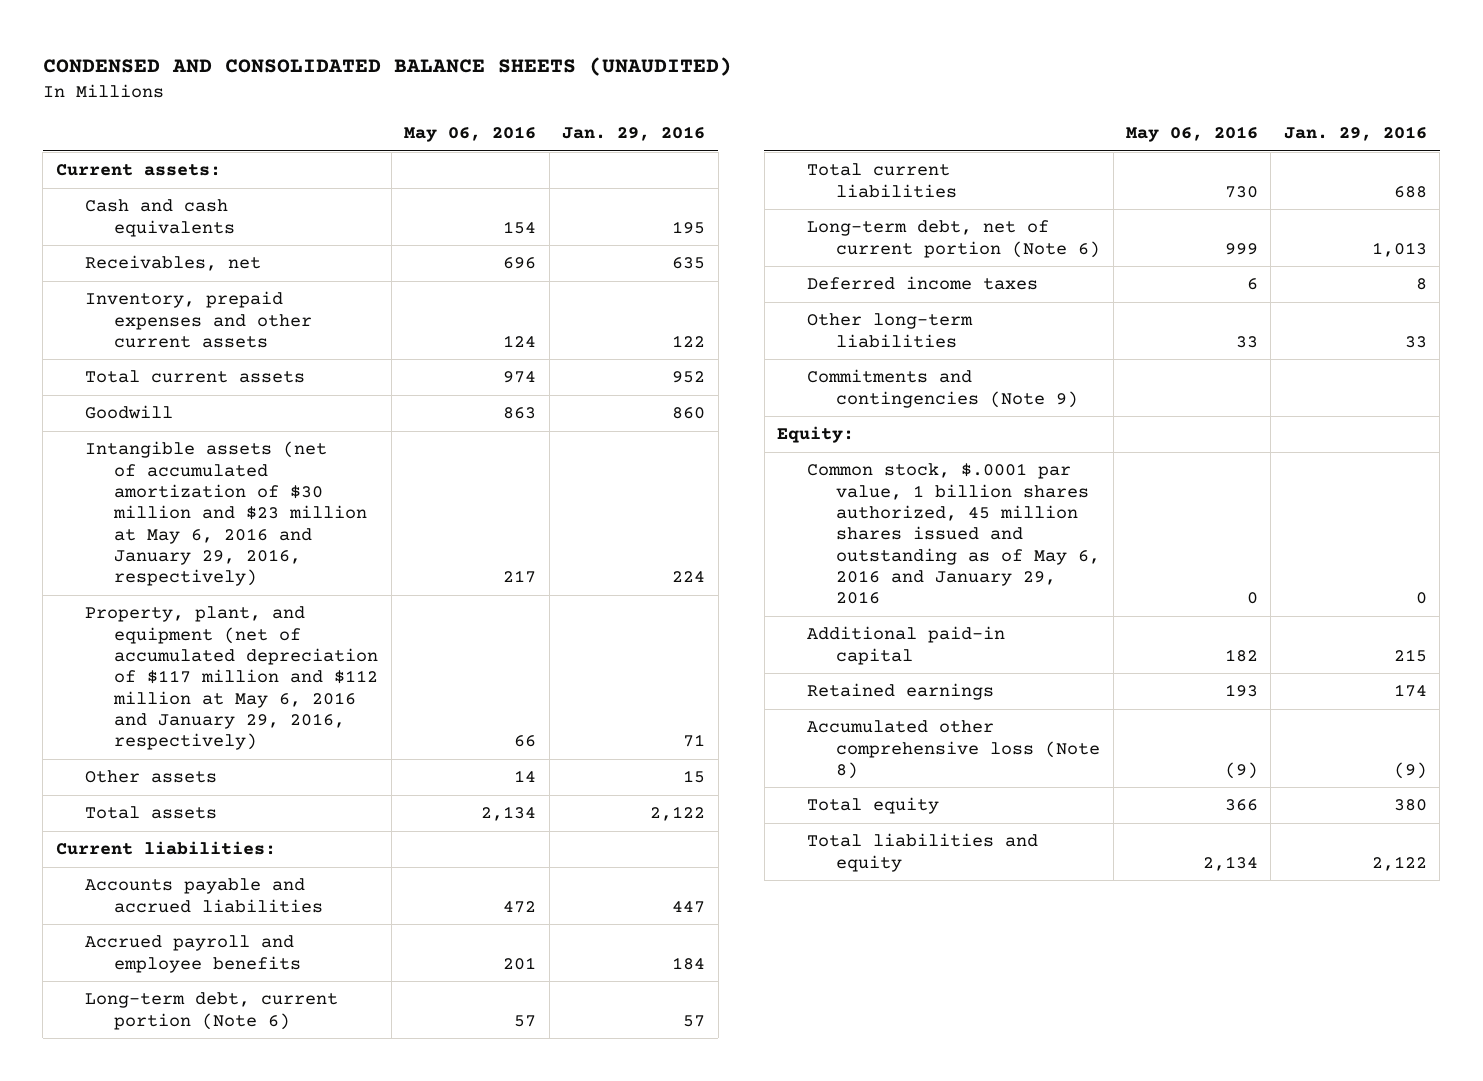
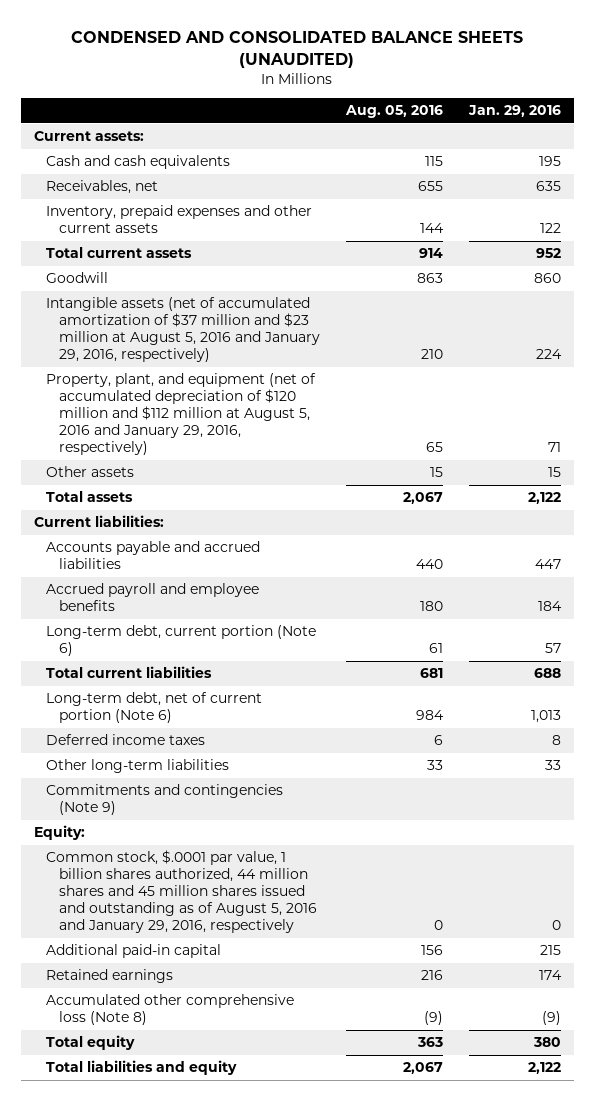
- | May 06, 2016 | Jan. 29, 2016
+ | Aug. 05, 2016 | Jan. 29, 2016
- Intangible assets (net of accumulated amortization of $30 million and $23 million at May 6, 2016 and January 29, 2016, respectively) | 217 | 224
- Property, plant, and equipment (net of accumulated depreciation of $117 million and $112 million at May 6, 2016 and January 29, 2016, respectively) | 66 | 71
+ Intangible assets (net of accumulated amortization of $37 million and $23 million at August 5, 2016 and January 29, 2016, respectively) | 210 | 224
+ Property, plant, and equipment (net of accumulated depreciation of $120 million and $112 million at August 5, 2016 and January 29, 2016, respectively) | 65 | 71
- Common stock, $.0001 par value, 1 billion shares authorized, 45 million shares issued and outstanding as of May 6, 2016 and January 29, 2016 | 0 | 0
+ Common stock, $.0001 par value, 1 billion shares authorized, 44 million shares and 45 million shares issued and outstanding as of August 5, 2016 and January 29, 2016, respectively | 0 | 0

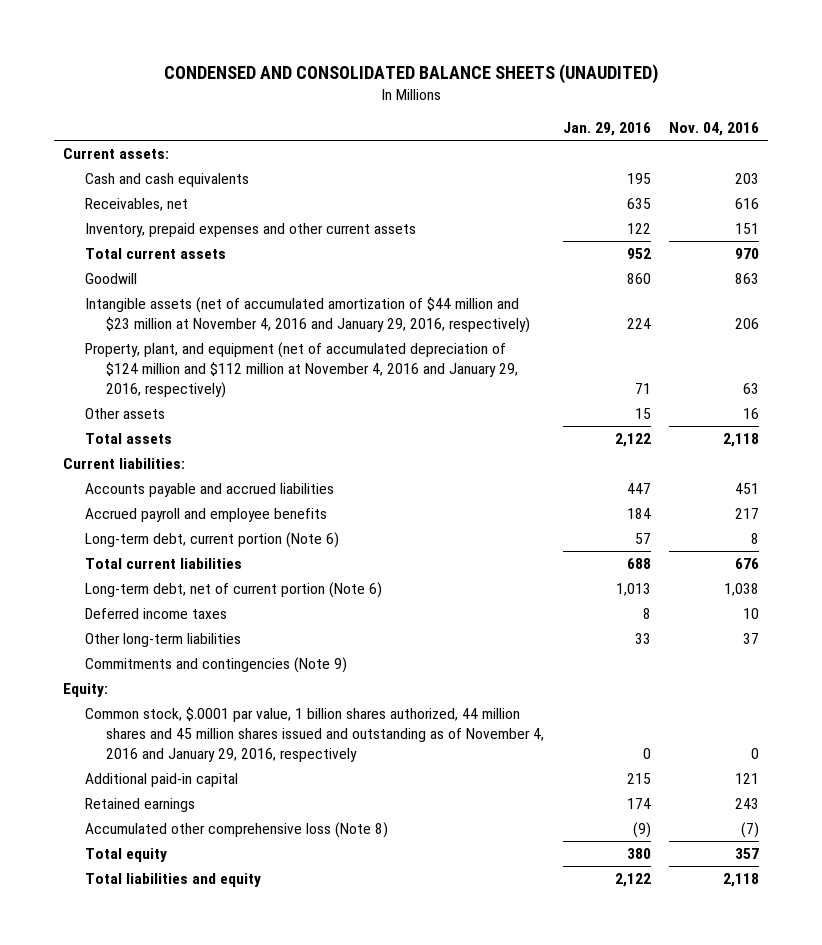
- | Aug. 05, 2016 | Jan. 29, 2016
+ | Jan. 29, 2016 | Nov. 04, 2016
- Intangible assets (net of accumulated amortization of $37 million and $23 million at August 5, 2016 and January 29, 2016, respectively) | 210 | 224
- Property, plant, and equipment (net of accumulated depreciation of $120 million and $112 million at August 5, 2016 and January 29, 2016, respectively) | 65 | 71
+ Intangible assets (net of accumulated amortization of $44 million and $23 million at November 4, 2016 and January 29, 2016, respectively) | 224 | 206
+ Property, plant, and equipment (net of accumulated depreciation of $124 million and $112 million at November 4, 2016 and January 29, 2016, respectively) | 71 | 63
- Common stock, $.0001 par value, 1 billion shares authorized, 44 million shares and 45 million shares issued and outstanding as of August 5, 2016 and January 29, 2016, respectively | 0 | 0
+ Common stock, $.0001 par value, 1 billion shares authorized, 44 million shares and 45 million shares issued and outstanding as of November 4, 2016 and January 29, 2016, respectively | 0 | 0

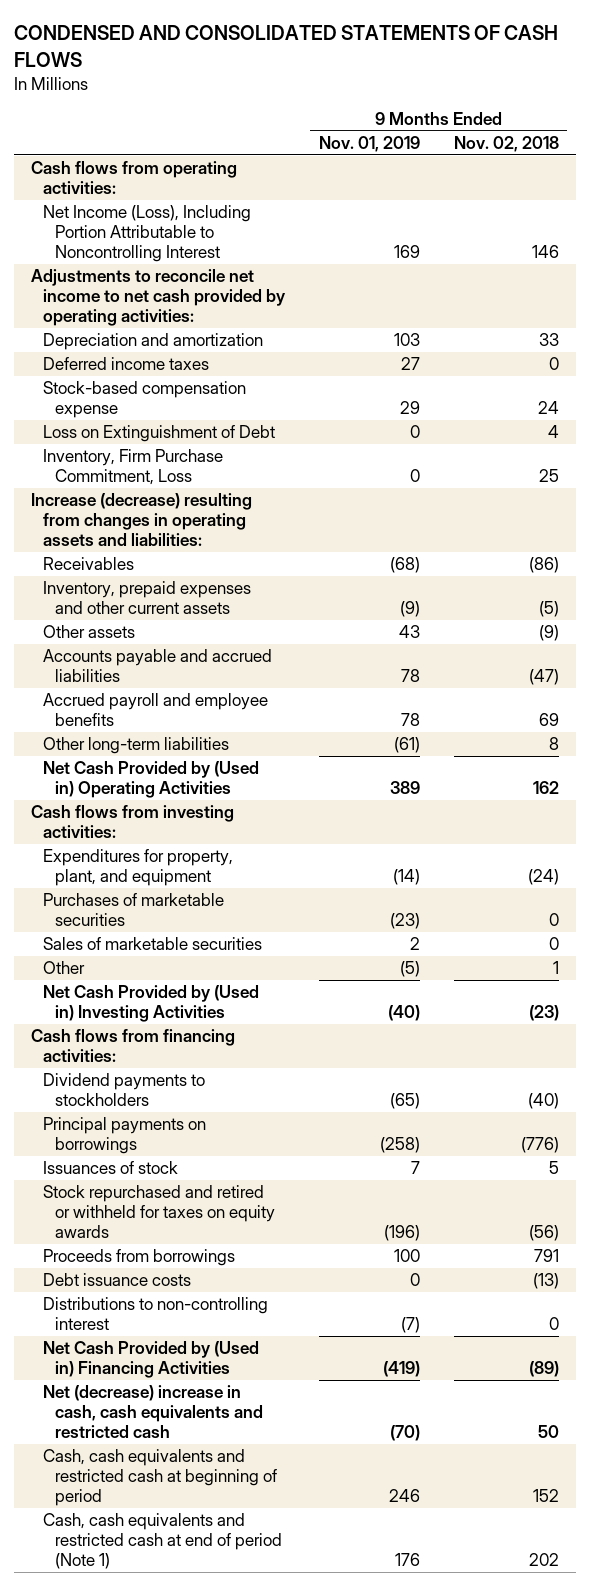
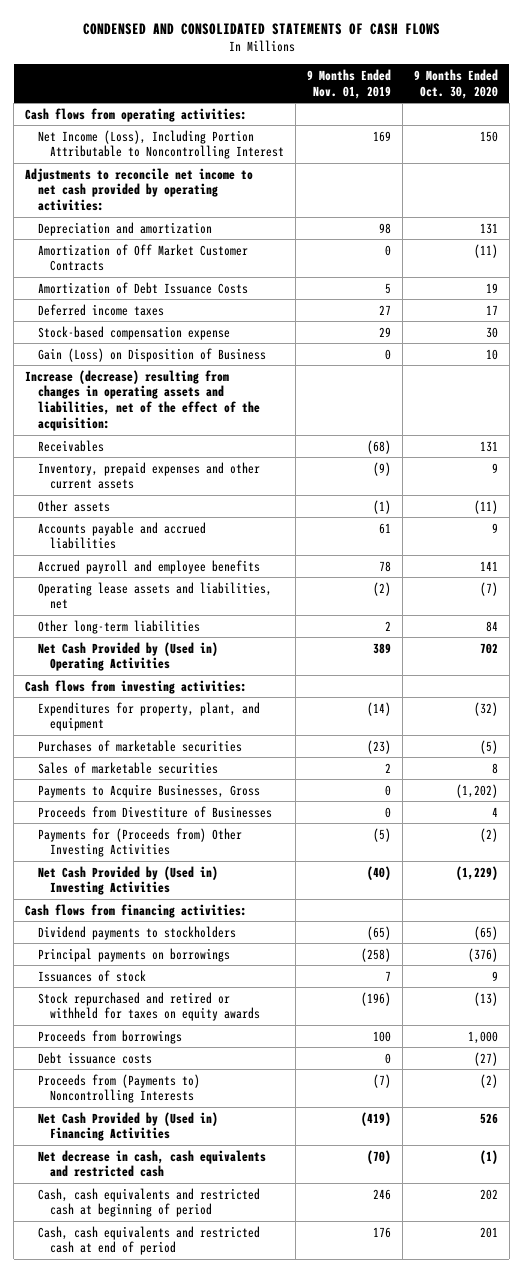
- | 9 Months Ended Nov. 01, 2019 | 9 Months Ended Nov. 02, 2018
+ | 9 Months Ended Nov. 01, 2019 | 9 Months Ended Oct. 30, 2020
- Depreciation and amortization | 103 | 33
+ Depreciation and amortization | 98 | 131
+ Amortization of Off Market Customer Contracts | 0 | (11)
+ Amortization of Debt Issuance Costs | 5 | 19
- Loss on Extinguishment of Debt | 0 | 4
- Inventory, Firm Purchase Commitment, Loss | 0 | 25
- Increase (decrease) resulting from changes in operating assets and liabilities:
+ Gain (Loss) on Disposition of Business | 0 | 10
+ Increase (decrease) resulting from changes in operating assets and liabilities, net of the effect of the acquisition:
- Other assets | 43 | (9)
- Accounts payable and accrued liabilities | 78 | (47)
+ Other assets | (1) | (11)
+ Accounts payable and accrued liabilities | 61 | 9
- Other long-term liabilities | (61) | 8
+ Operating lease assets and liabilities, net | (2) | (7)
+ Other long-term liabilities | 2 | 84
- Other | (5) | 1
+ Payments to Acquire Businesses, Gross | 0 | (1,202)
+ Proceeds from Divestiture of Businesses | 0 | 4
+ Payments for (Proceeds from) Other Investing Activities | (5) | (2)
- Distributions to non-controlling interest | (7) | 0
+ Proceeds from (Payments to) Noncontrolling Interests | (7) | (2)
- Net (decrease) increase in cash, cash equivalents and restricted cash | (70) | 50
+ Net decrease in cash, cash equivalents and restricted cash | (70) | (1)
- Cash, cash equivalents and restricted cash at end of period (Note 1) | 176 | 202
+ Cash, cash equivalents and restricted cash at end of period | 176 | 201

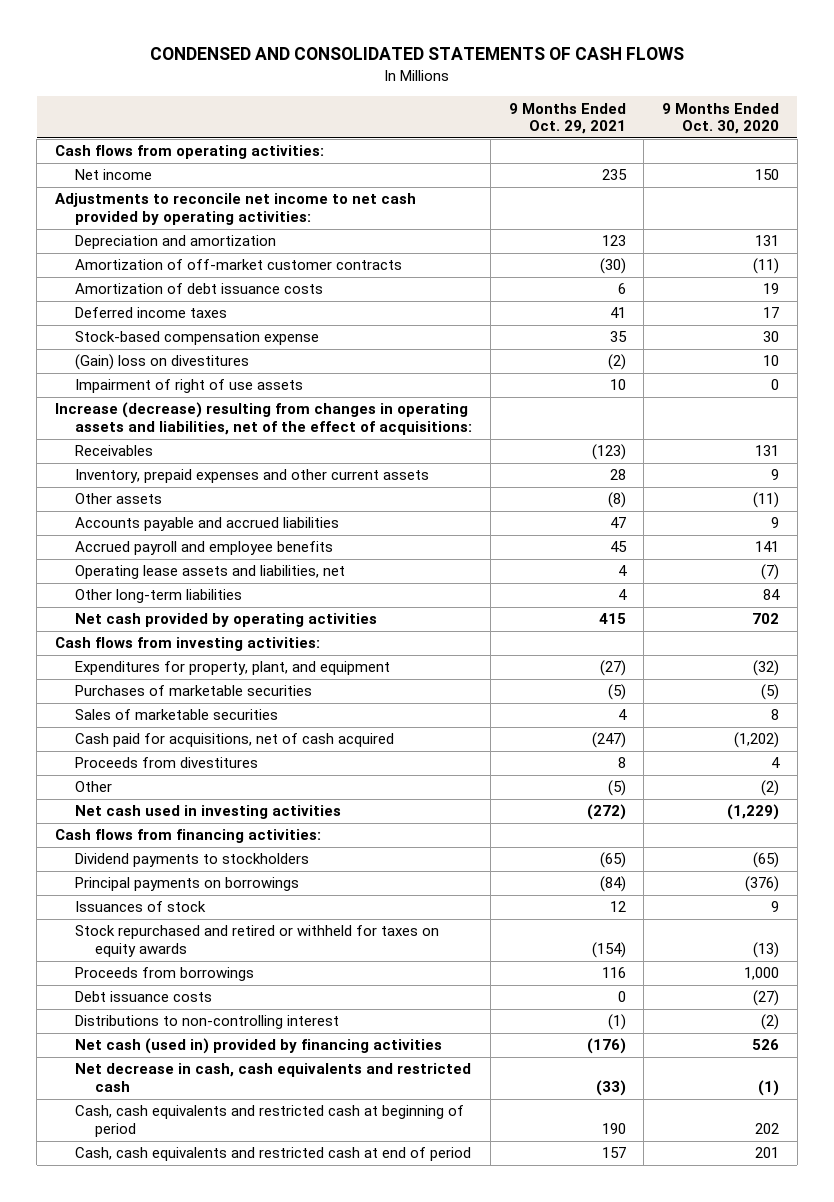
- | 9 Months Ended Nov. 01, 2019 | 9 Months Ended Oct. 30, 2020
+ | 9 Months Ended Oct. 29, 2021 | 9 Months Ended Oct. 30, 2020
- Net Income (Loss), Including Portion Attributable to Noncontrolling Interest | 169 | 150
+ Net income | 235 | 150
- Amortization of Off Market Customer Contracts | 0 | (11)
- Amortization of Debt Issuance Costs | 5 | 19
+ Amortization of off-market customer contracts | (30) | (11)
+ Amortization of debt issuance costs | 6 | 19
- Gain (Loss) on Disposition of Business | 0 | 10
- Increase (decrease) resulting from changes in operating assets and liabilities, net of the effect of the acquisition:
+ (Gain) loss on divestitures | (2) | 10
+ Impairment of right of use assets | 10 | 0
+ Increase (decrease) resulting from changes in operating assets and liabilities, net of the effect of acquisitions:
- Net Cash Provided by (Used in) Operating Activities | 389 | 702
+ Net cash provided by operating activities | 415 | 702
- Payments to Acquire Businesses, Gross | 0 | (1,202)
- Proceeds from Divestiture of Businesses | 0 | 4
- Payments for (Proceeds from) Other Investing Activities | (5) | (2)
- Net Cash Provided by (Used in) Investing Activities | (40) | (1,229)
+ Cash paid for acquisitions, net of cash acquired | (247) | (1,202)
+ Proceeds from divestitures | 8 | 4
+ Other | (5) | (2)
+ Net cash used in investing activities | (272) | (1,229)
- Proceeds from (Payments to) Noncontrolling Interests | (7) | (2)
- Net Cash Provided by (Used in) Financing Activities | (419) | 526
+ Distributions to non-controlling interest | (1) | (2)
+ Net cash (used in) provided by financing activities | (176) | 526

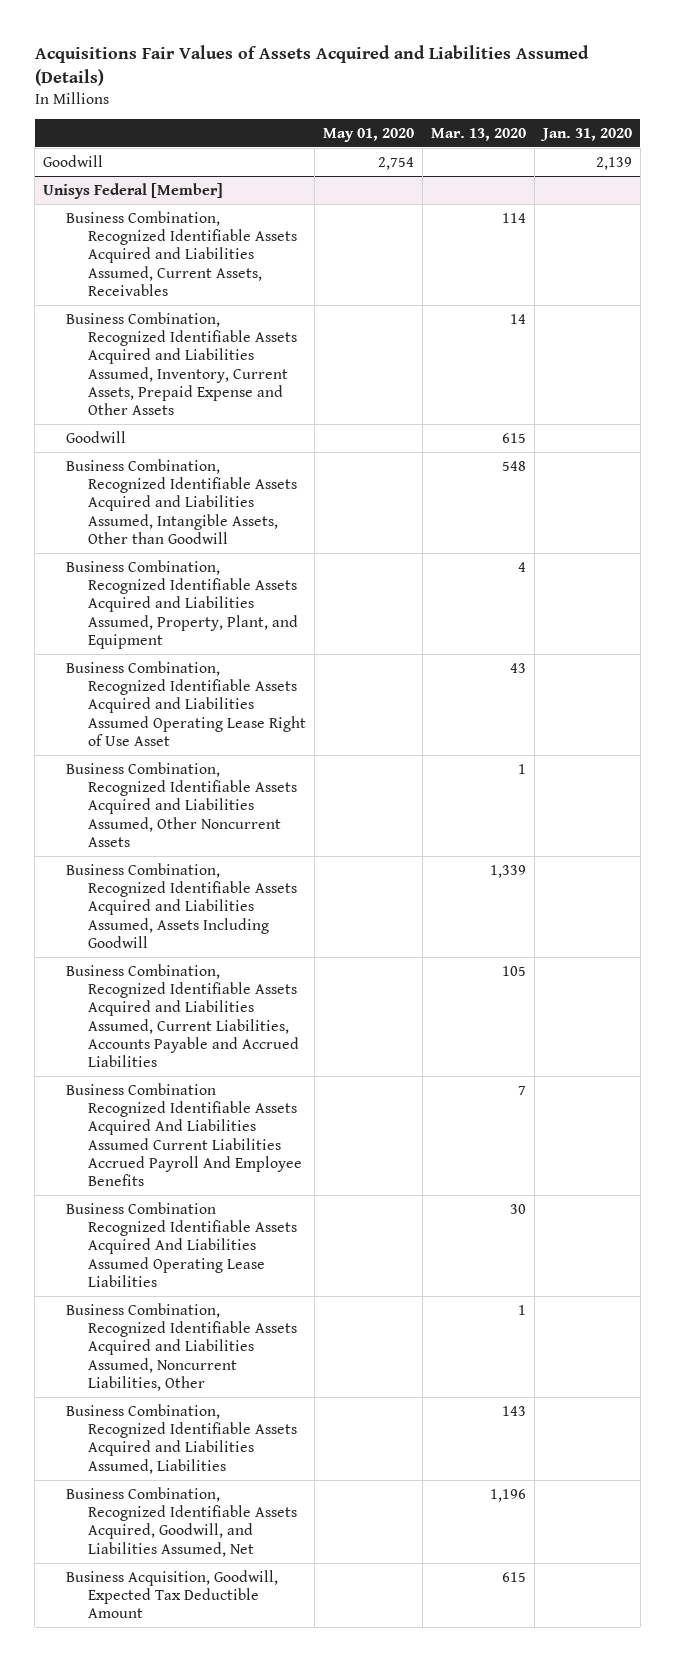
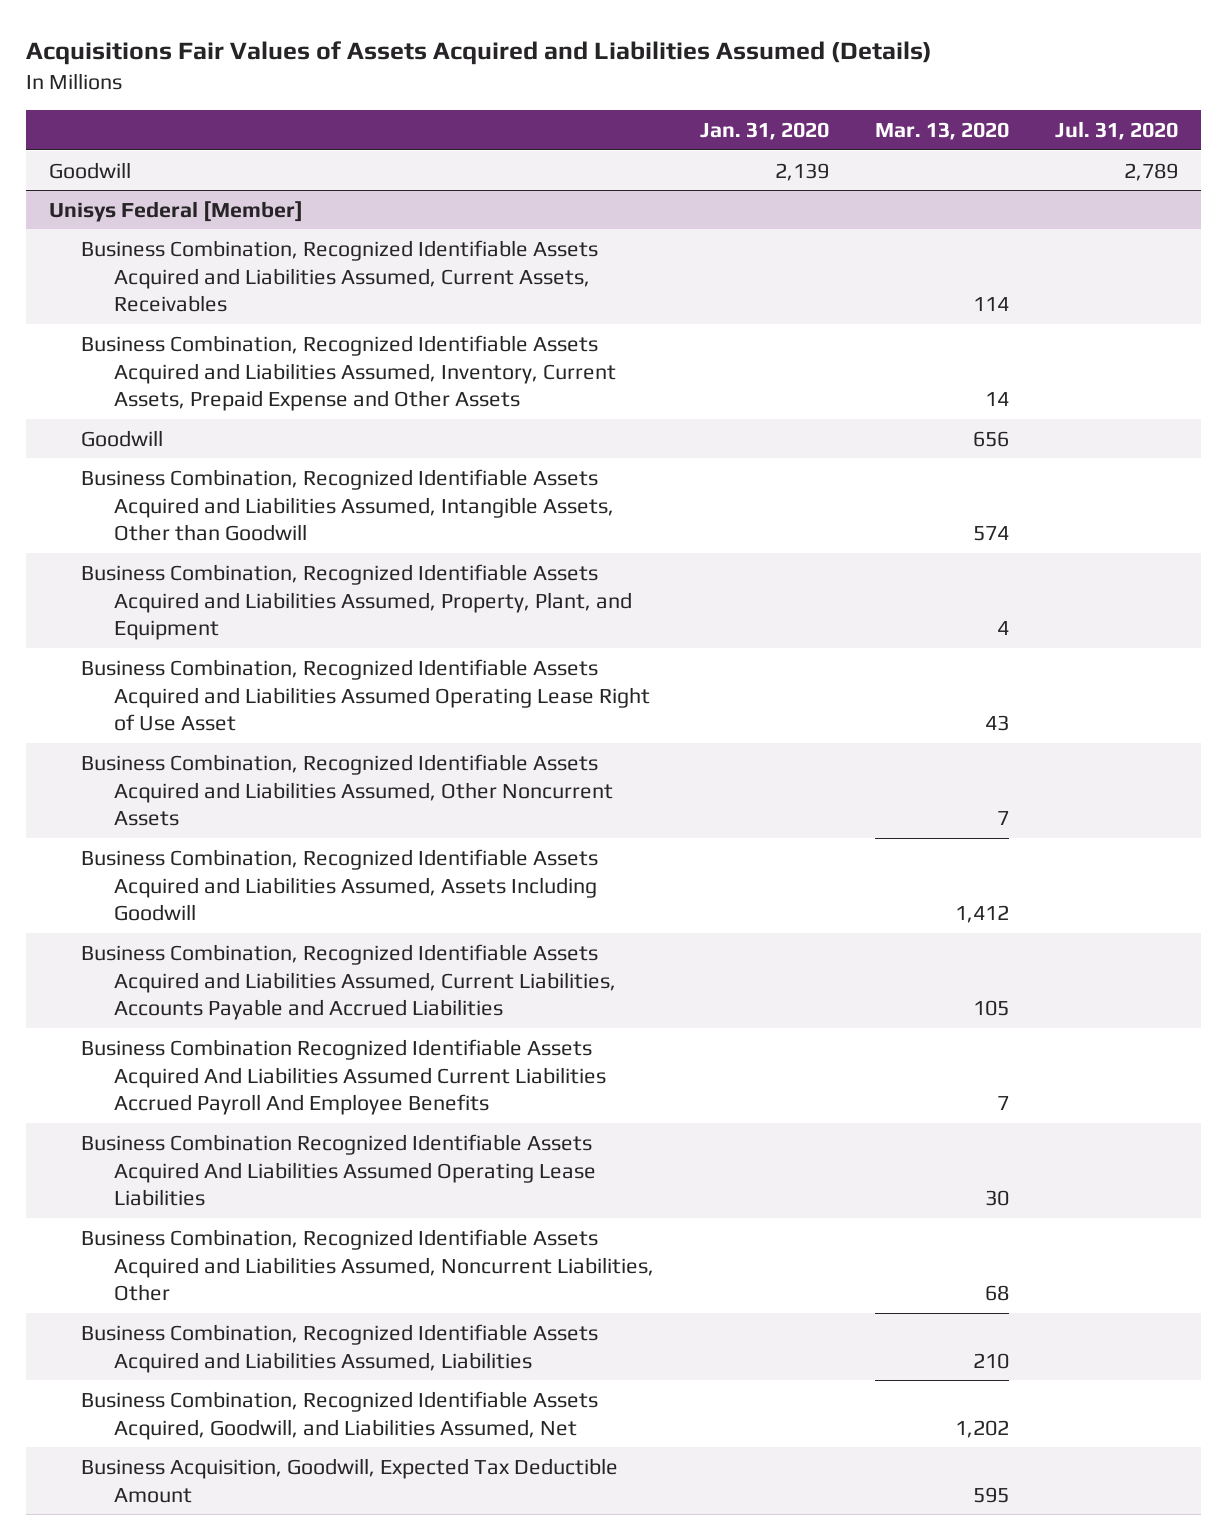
- | May 01, 2020 | Mar. 13, 2020 | Jan. 31, 2020
+ | Jan. 31, 2020 | Mar. 13, 2020 | Jul. 31, 2020
@ Unisys Federal [Member]
- Goodwill | | 615 |
- Business Combination, Recognized Identifiable Assets Acquired and Liabilities Assumed, Intangible Assets, Other than Goodwill | | 548 |
+ Goodwill | | 656 |
+ Business Combination, Recognized Identifiable Assets Acquired and Liabilities Assumed, Intangible Assets, Other than Goodwill | | 574 |
- Business Combination, Recognized Identifiable Assets Acquired and Liabilities Assumed, Other Noncurrent Assets | | 1 |
- Business Combination, Recognized Identifiable Assets Acquired and Liabilities Assumed, Assets Including Goodwill | | 1,339 |
+ Business Combination, Recognized Identifiable Assets Acquired and Liabilities Assumed, Other Noncurrent Assets | | 7 |
+ Business Combination, Recognized Identifiable Assets Acquired and Liabilities Assumed, Assets Including Goodwill | | 1,412 |
- Business Combination, Recognized Identifiable Assets Acquired and Liabilities Assumed, Noncurrent Liabilities, Other | | 1 |
- Business Combination, Recognized Identifiable Assets Acquired and Liabilities Assumed, Liabilities | | 143 |
- Business Combination, Recognized Identifiable Assets Acquired, Goodwill, and Liabilities Assumed, Net | | 1,196 |
- Business Acquisition, Goodwill, Expected Tax Deductible Amount | | 615 |
+ Business Combination, Recognized Identifiable Assets Acquired and Liabilities Assumed, Noncurrent Liabilities, Other | | 68 |
+ Business Combination, Recognized Identifiable Assets Acquired and Liabilities Assumed, Liabilities | | 210 |
+ Business Combination, Recognized Identifiable Assets Acquired, Goodwill, and Liabilities Assumed, Net | | 1,202 |
+ Business Acquisition, Goodwill, Expected Tax Deductible Amount | | 595 |

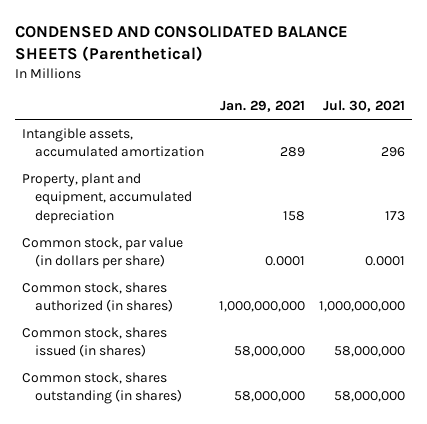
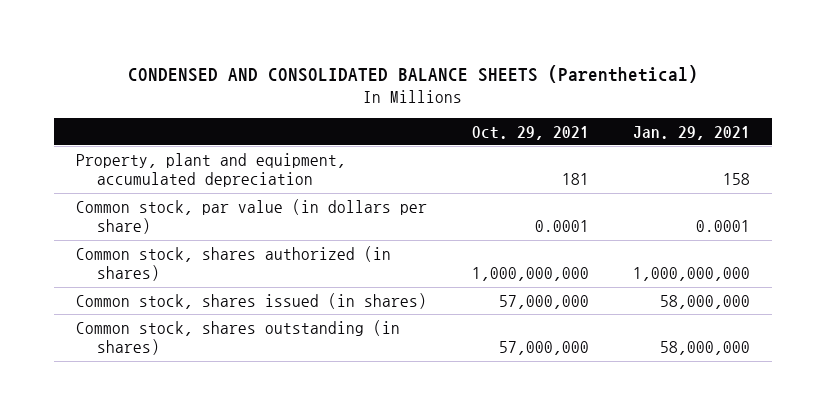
- | Jan. 29, 2021 | Jul. 30, 2021
+ | Oct. 29, 2021 | Jan. 29, 2021
- Intangible assets, accumulated amortization | 289 | 296

